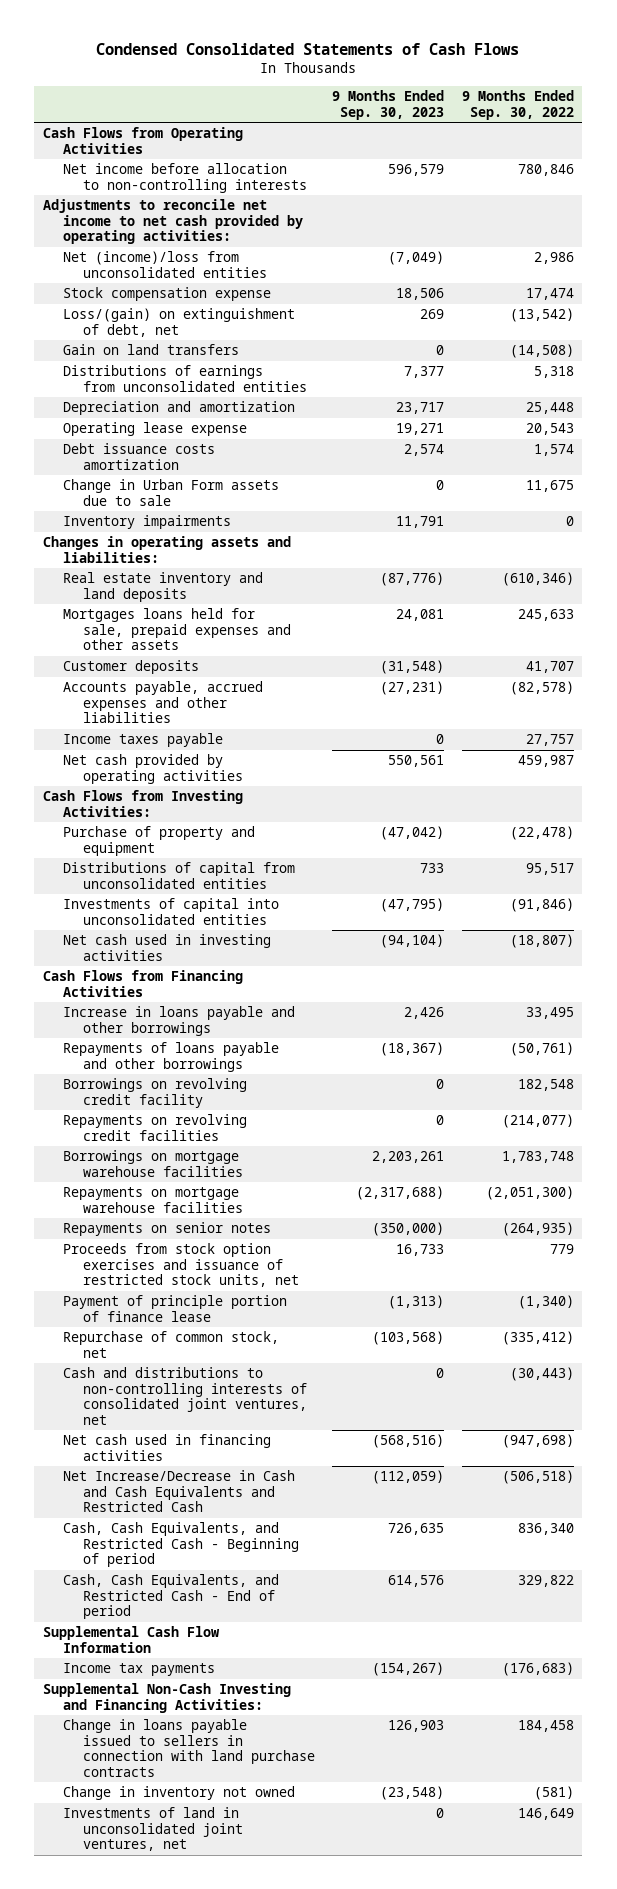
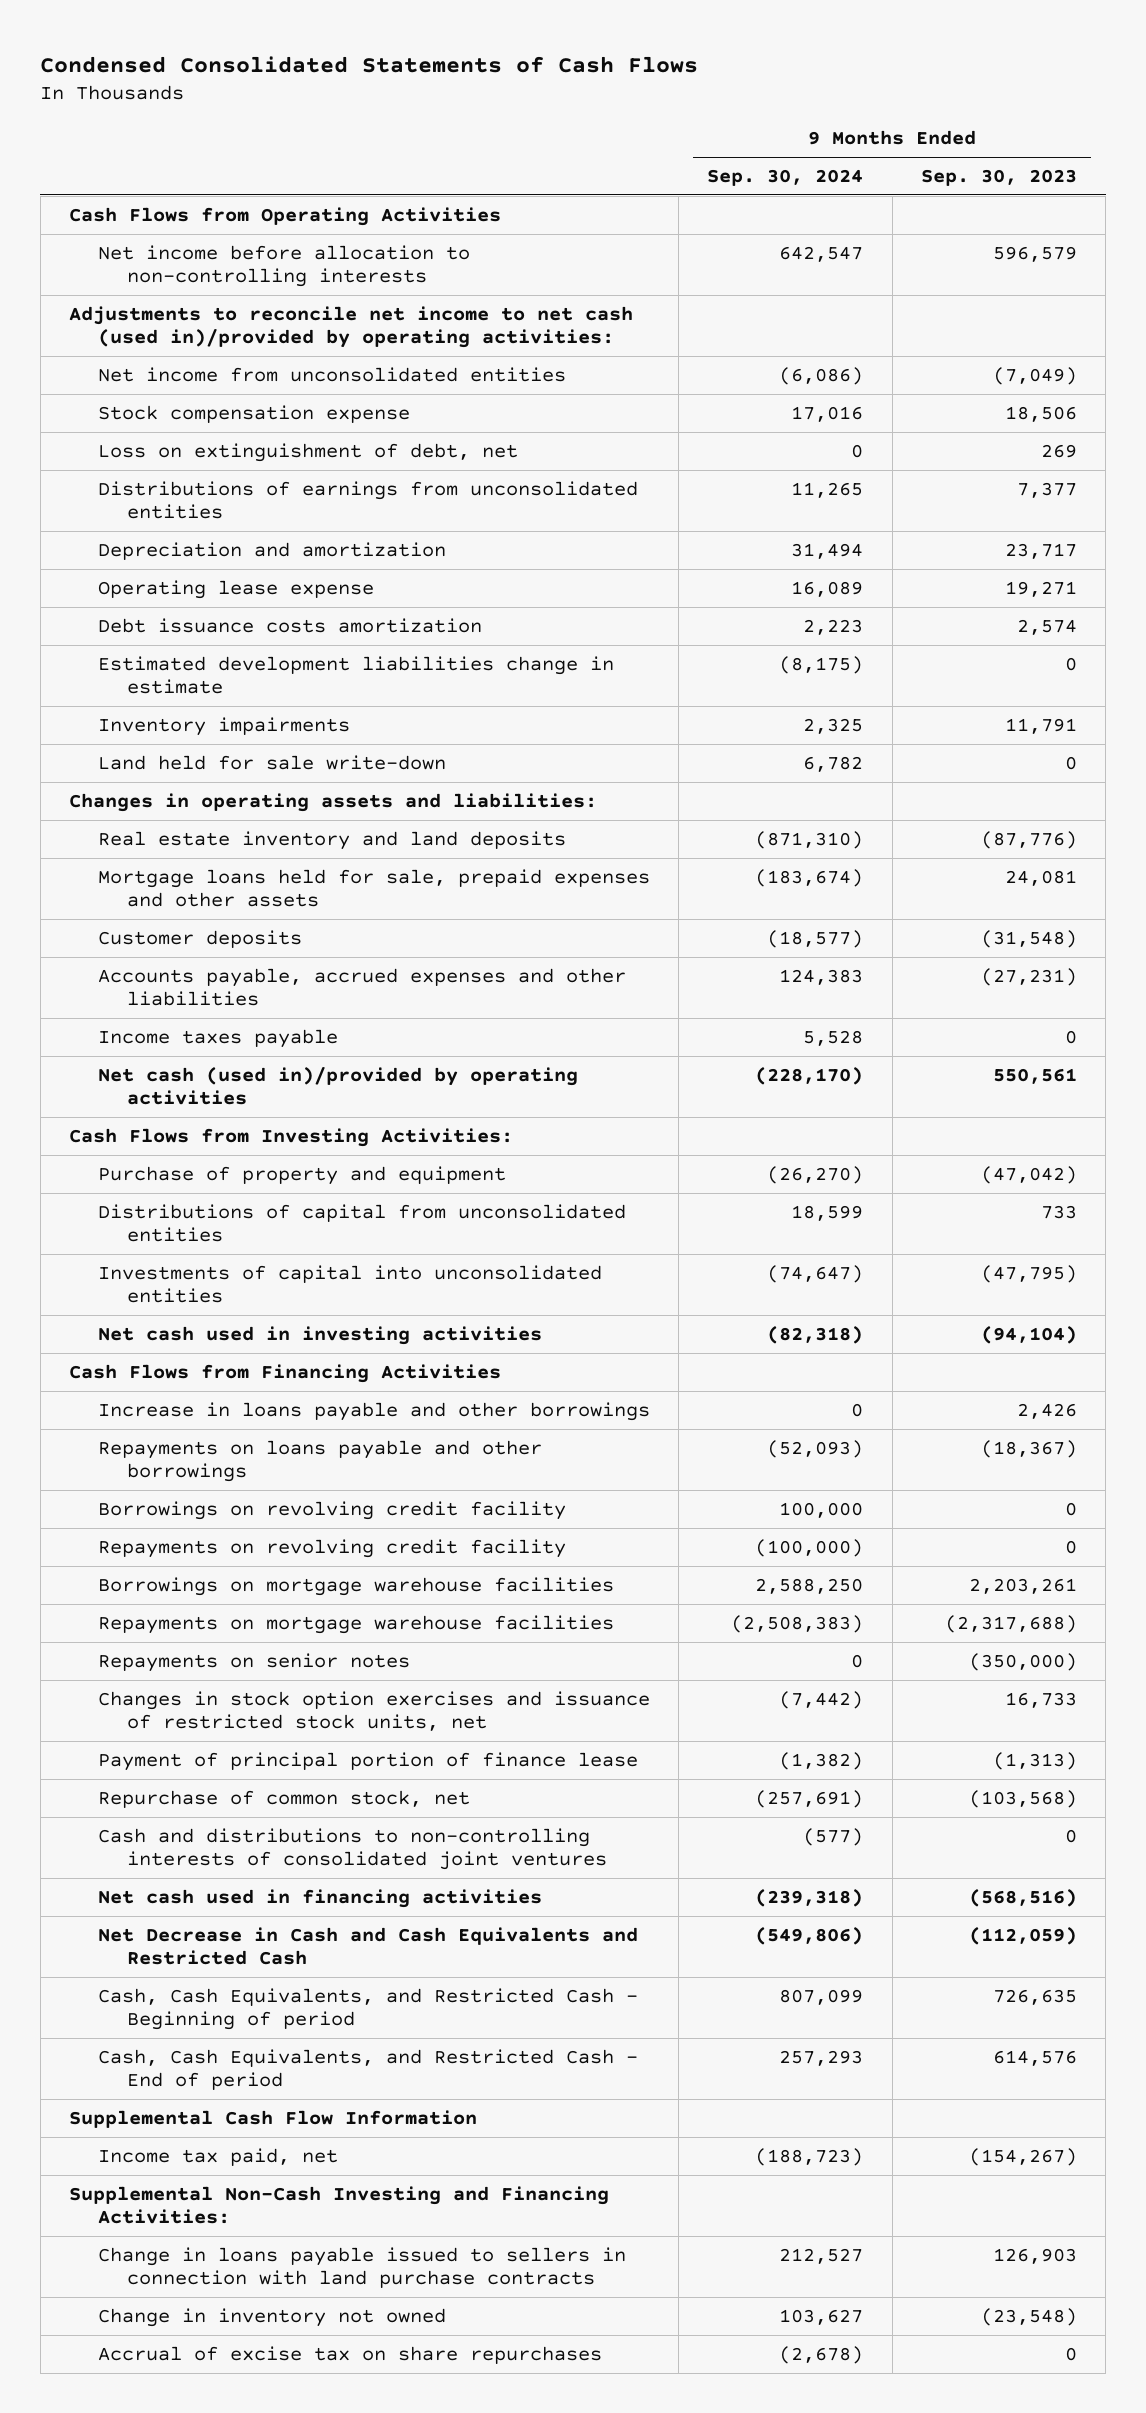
- | 9 Months Ended Sep. 30, 2023 | 9 Months Ended Sep. 30, 2022
+ | 9 Months Ended Sep. 30, 2024 | 9 Months Ended Sep. 30, 2023
- Adjustments to reconcile net income to net cash provided by operating activities:
- Net (income)/loss from unconsolidated entities | (7,049) | 2,986
+ Adjustments to reconcile net income to net cash (used in)/provided by operating activities:
+ Net income from unconsolidated entities | (6,086) | (7,049)
- Loss/(gain) on extinguishment of debt, net | 269 | (13,542)
- Gain on land transfers | 0 | (14,508)
+ Loss on extinguishment of debt, net | 0 | 269
- Change in Urban Form assets due to sale | 0 | 11,675
+ Estimated development liabilities change in estimate | (8,175) | 0
+ Land held for sale write-down | 6,782 | 0
- Mortgages loans held for sale, prepaid expenses and other assets | 24,081 | 245,633
+ Mortgage loans held for sale, prepaid expenses and other assets | (183,674) | 24,081
- Net cash provided by operating activities | 550,561 | 459,987
+ Net cash (used in)/provided by operating activities | (228,170) | 550,561
- Repayments of loans payable and other borrowings | (18,367) | (50,761)
+ Repayments on loans payable and other borrowings | (52,093) | (18,367)
- Repayments on revolving credit facilities | 0 | (214,077)
+ Repayments on revolving credit facility | (100,000) | 0
- Proceeds from stock option exercises and issuance of restricted stock units, net | 16,733 | 779
- Payment of principle portion of finance lease | (1,313) | (1,340)
+ Changes in stock option exercises and issuance of restricted stock units, net | (7,442) | 16,733
+ Payment of principal portion of finance lease | (1,382) | (1,313)
- Cash and distributions to non-controlling interests of consolidated joint ventures, net | 0 | (30,443)
+ Cash and distributions to non-controlling interests of consolidated joint ventures | (577) | 0
- Net Increase/Decrease in Cash and Cash Equivalents and Restricted Cash | (112,059) | (506,518)
+ Net Decrease in Cash and Cash Equivalents and Restricted Cash | (549,806) | (112,059)
- Income tax payments | (154,267) | (176,683)
+ Income tax paid, net | (188,723) | (154,267)
- Investments of land in unconsolidated joint ventures, net | 0 | 146,649
+ Accrual of excise tax on share repurchases | (2,678) | 0

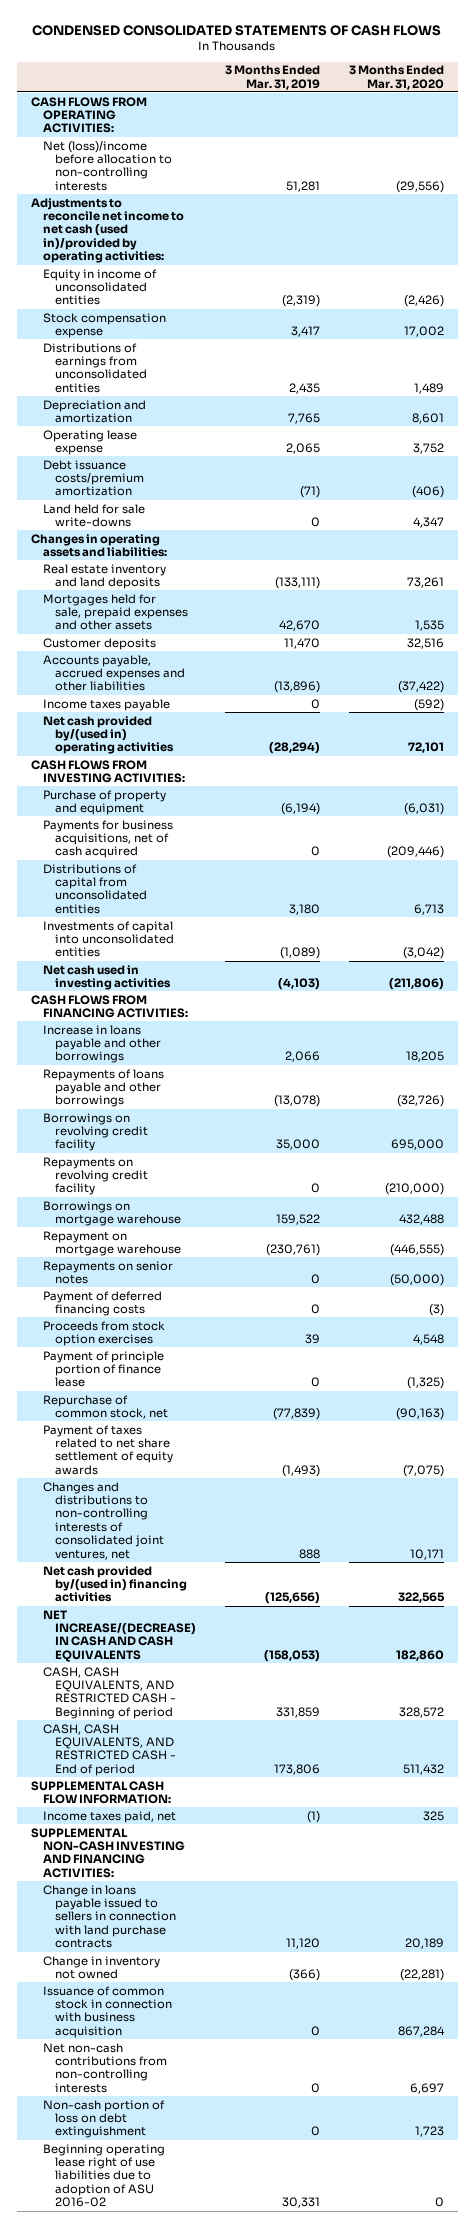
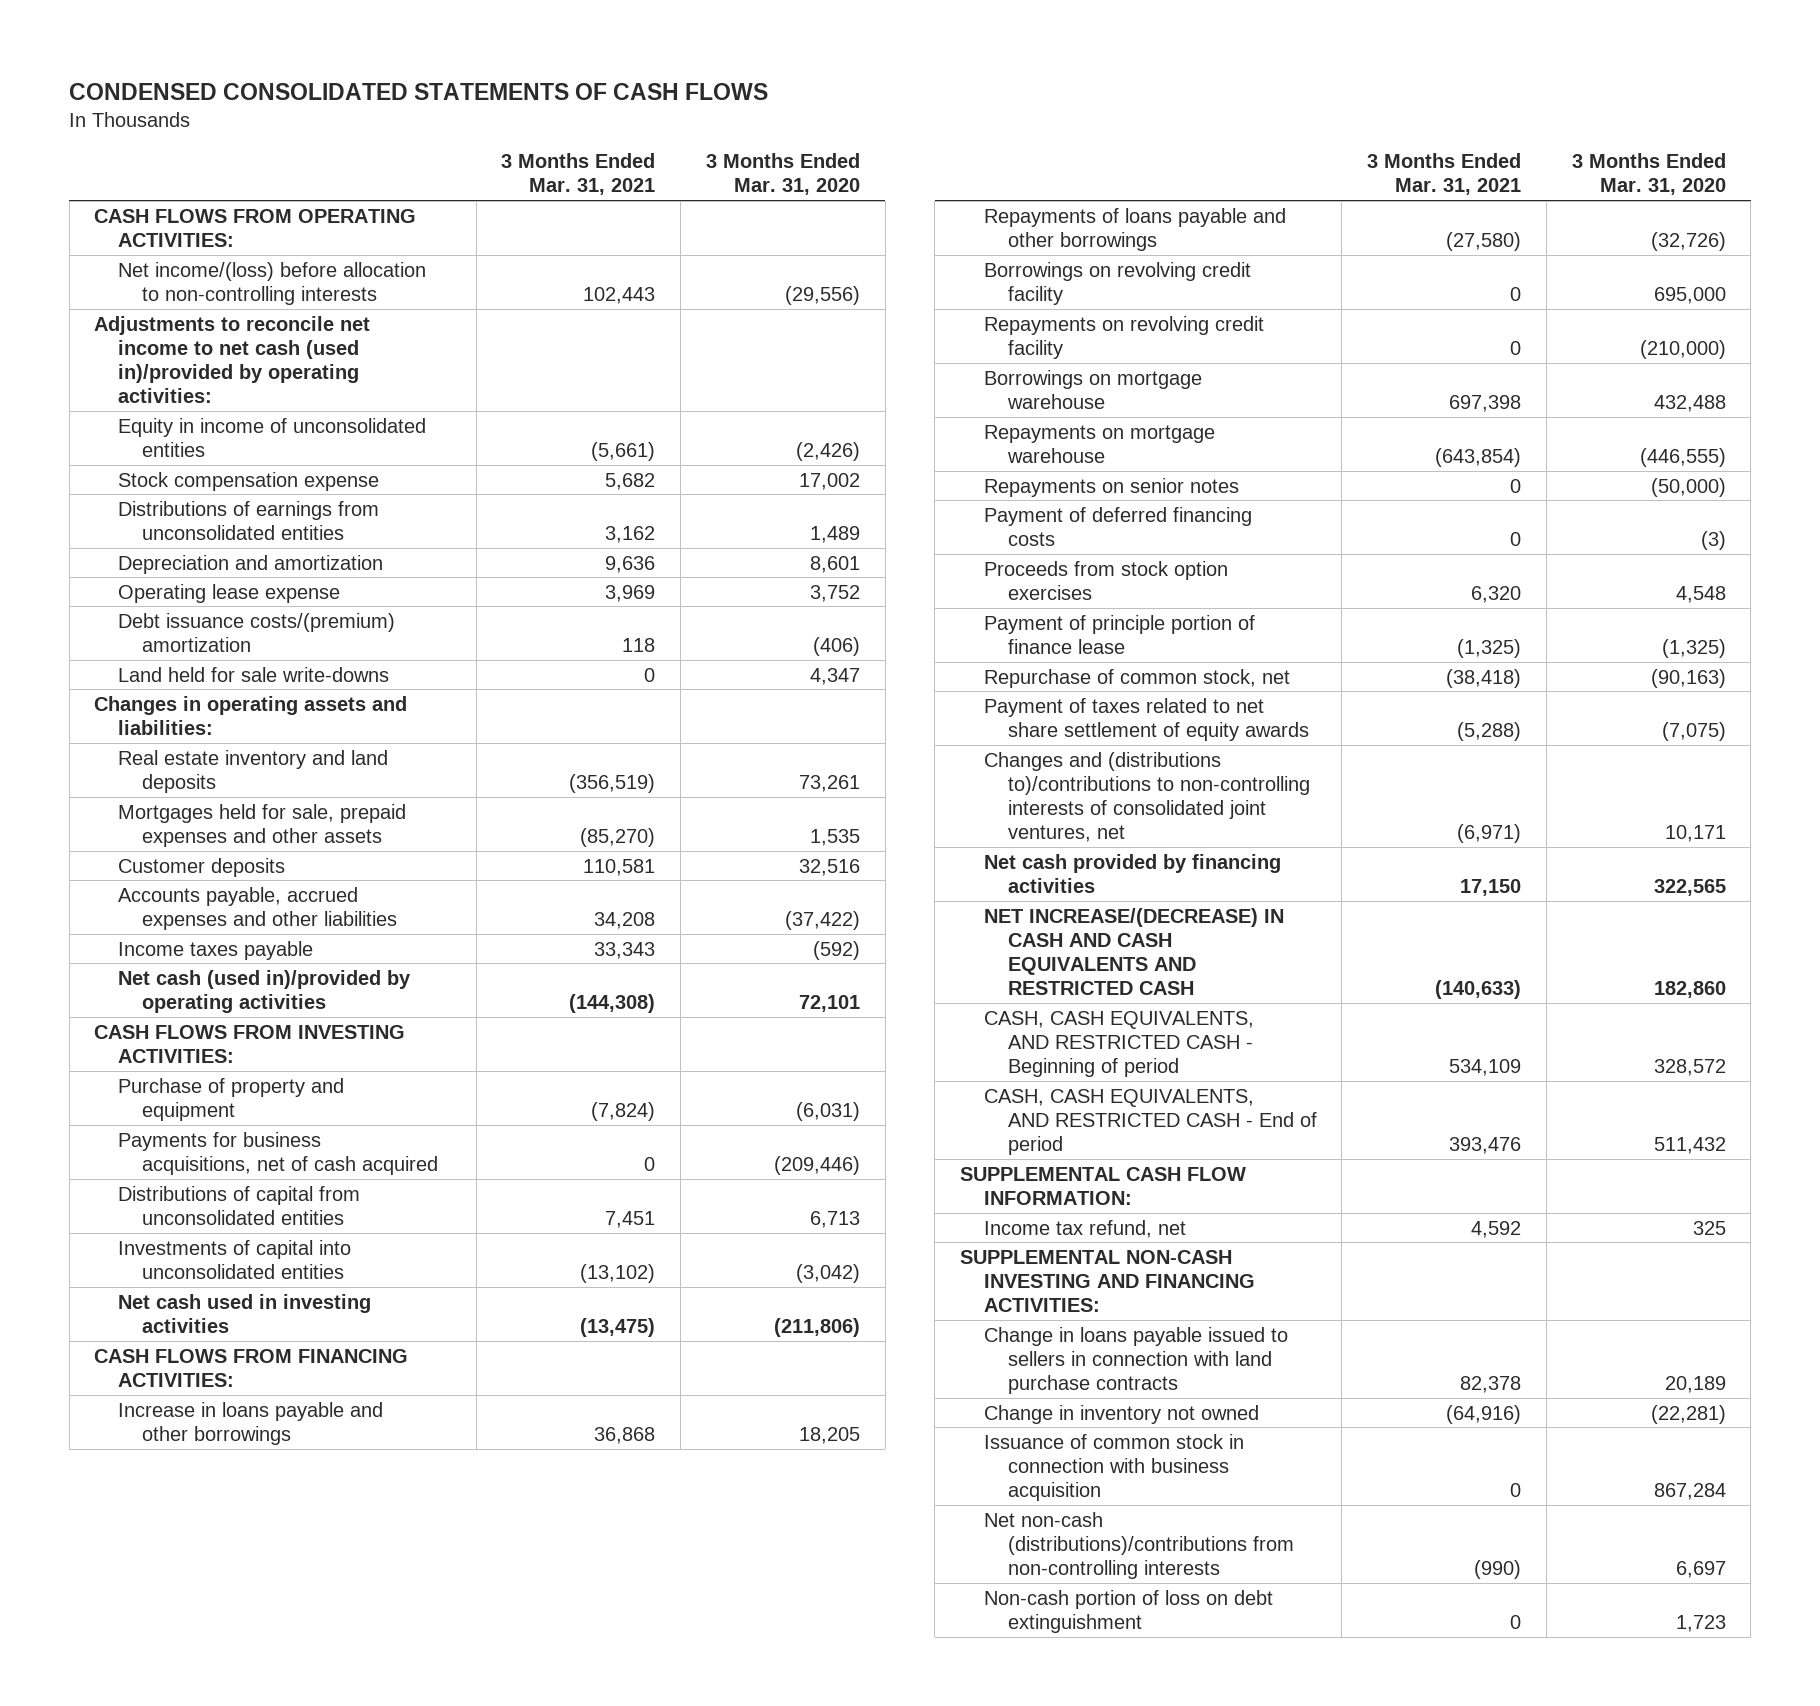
- | 3 Months Ended Mar. 31, 2019 | 3 Months Ended Mar. 31, 2020
+ | 3 Months Ended Mar. 31, 2021 | 3 Months Ended Mar. 31, 2020
- Net (loss)/income before allocation to non-controlling interests | 51,281 | (29,556)
+ Net income/(loss) before allocation to non-controlling interests | 102,443 | (29,556)
- Debt issuance costs/premium amortization | (71) | (406)
+ Debt issuance costs/(premium) amortization | 118 | (406)
- Net cash provided by/(used in) operating activities | (28,294) | 72,101
+ Net cash (used in)/provided by operating activities | (144,308) | 72,101
- Repayment on mortgage warehouse | (230,761) | (446,555)
+ Repayments on mortgage warehouse | (643,854) | (446,555)
- Changes and distributions to non-controlling interests of consolidated joint ventures, net | 888 | 10,171
- Net cash provided by/(used in) financing activities | (125,656) | 322,565
- NET INCREASE/(DECREASE) IN CASH AND CASH EQUIVALENTS | (158,053) | 182,860
+ Changes and (distributions to)/contributions to non-controlling interests of consolidated joint ventures, net | (6,971) | 10,171
+ Net cash provided by financing activities | 17,150 | 322,565
+ NET INCREASE/(DECREASE) IN CASH AND CASH EQUIVALENTS AND RESTRICTED CASH | (140,633) | 182,860
- Income taxes paid, net | (1) | 325
+ Income tax refund, net | 4,592 | 325
- Net non-cash contributions from non-controlling interests | 0 | 6,697
+ Net non-cash (distributions)/contributions from non-controlling interests | (990) | 6,697
- Beginning operating lease right of use liabilities due to adoption of ASU 2016-02 | 30,331 | 0

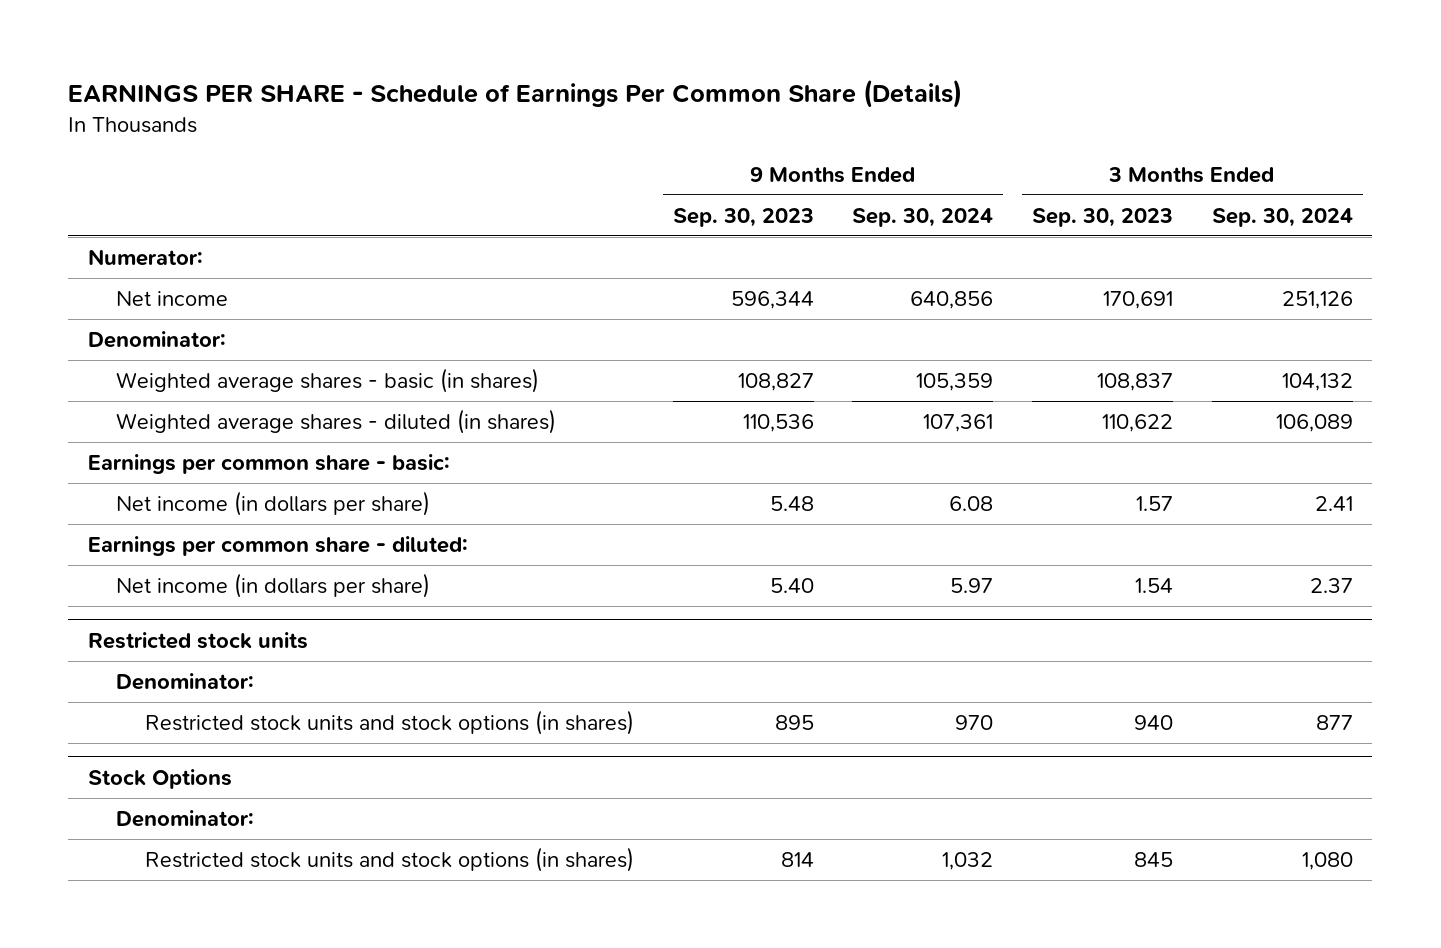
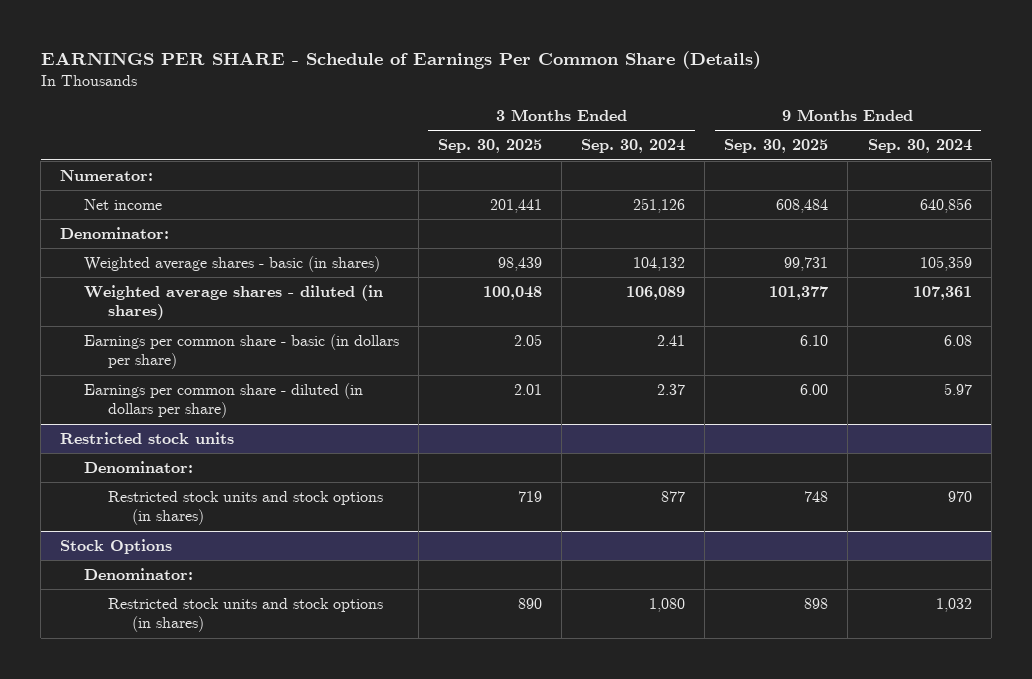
- | 9 Months Ended Sep. 30, 2023 | 9 Months Ended Sep. 30, 2024 | 3 Months Ended Sep. 30, 2023 | 3 Months Ended Sep. 30, 2024
+ | 3 Months Ended Sep. 30, 2025 | 3 Months Ended Sep. 30, 2024 | 9 Months Ended Sep. 30, 2025 | 9 Months Ended Sep. 30, 2024
- Earnings per common share - basic:
- Net income (in dollars per share) | 5.48 | 6.08 | 1.57 | 2.41
- Earnings per common share - diluted:
- Net income (in dollars per share) | 5.40 | 5.97 | 1.54 | 2.37
+ Earnings per common share - basic (in dollars per share) | 2.05 | 2.41 | 6.10 | 6.08
+ Earnings per common share - diluted (in dollars per share) | 2.01 | 2.37 | 6.00 | 5.97

